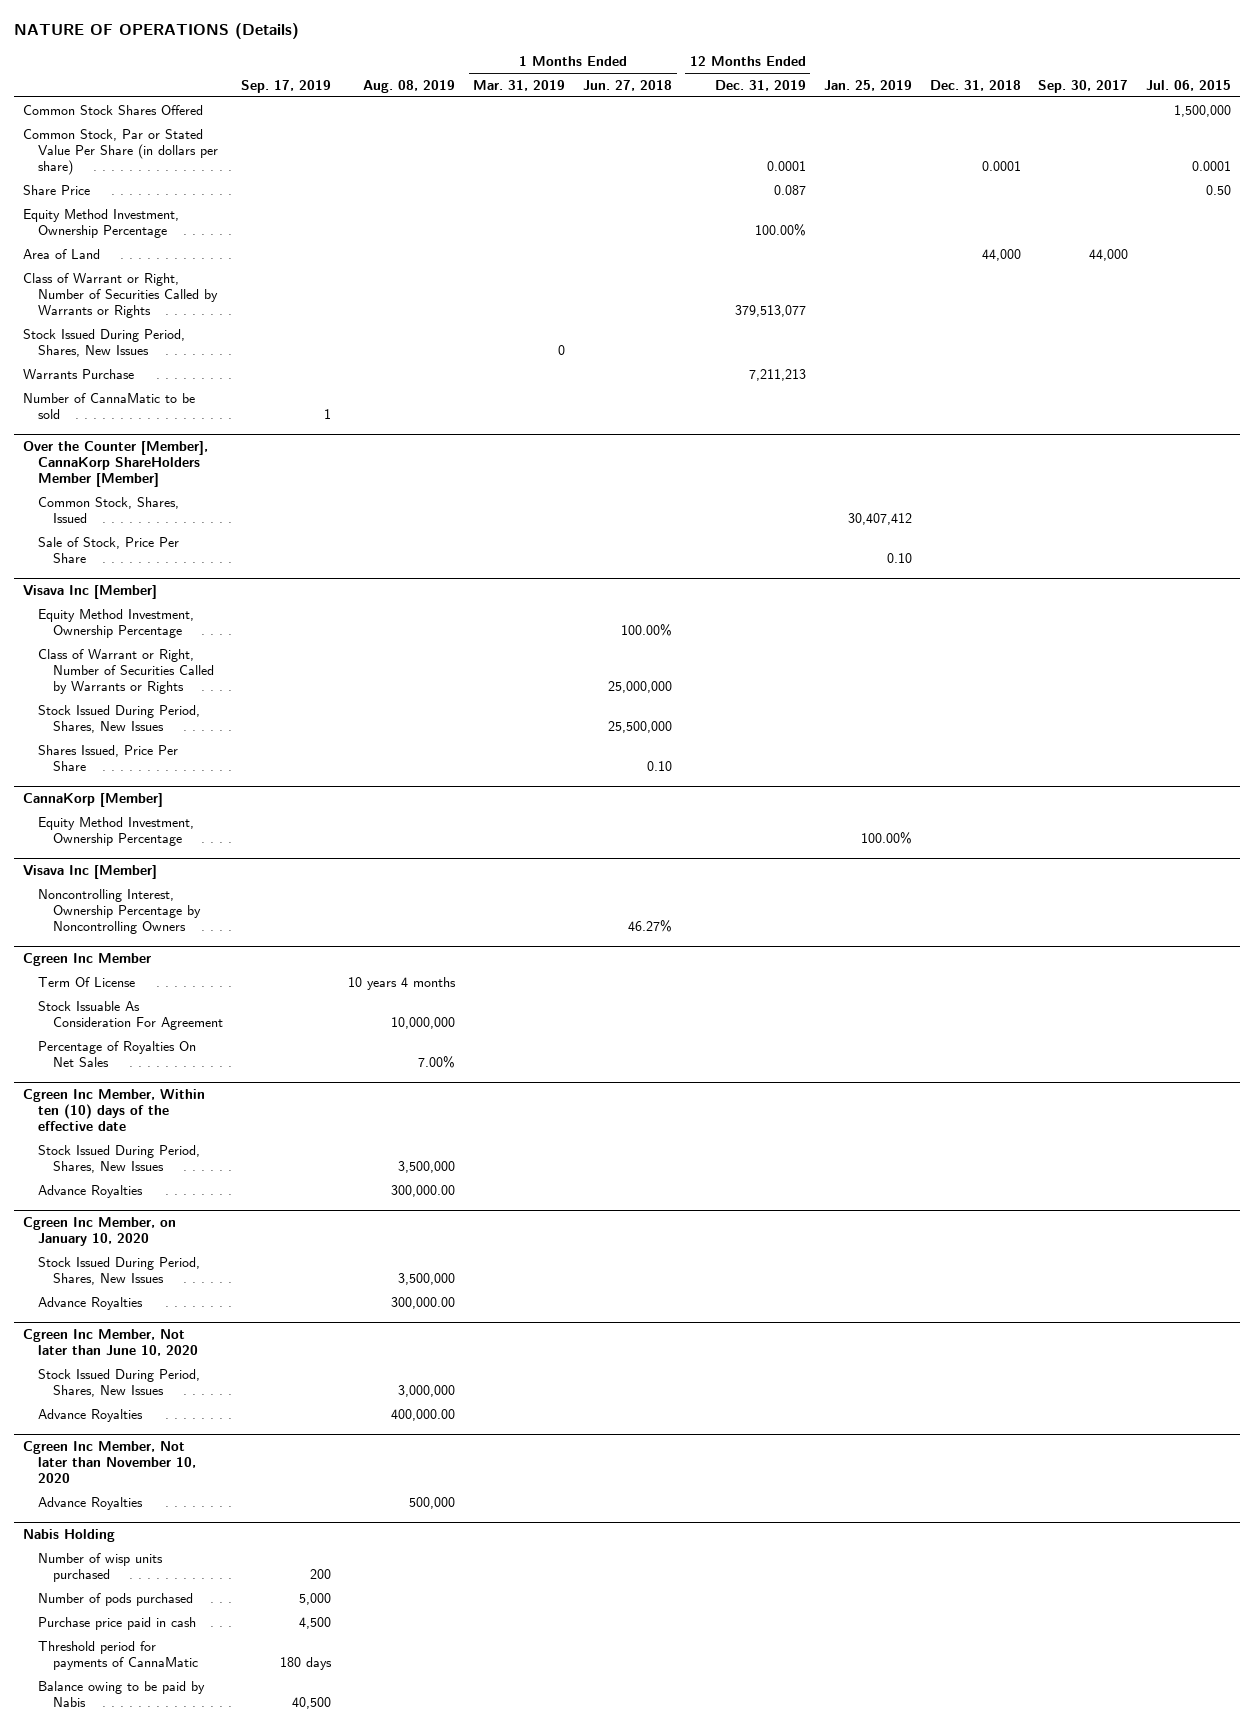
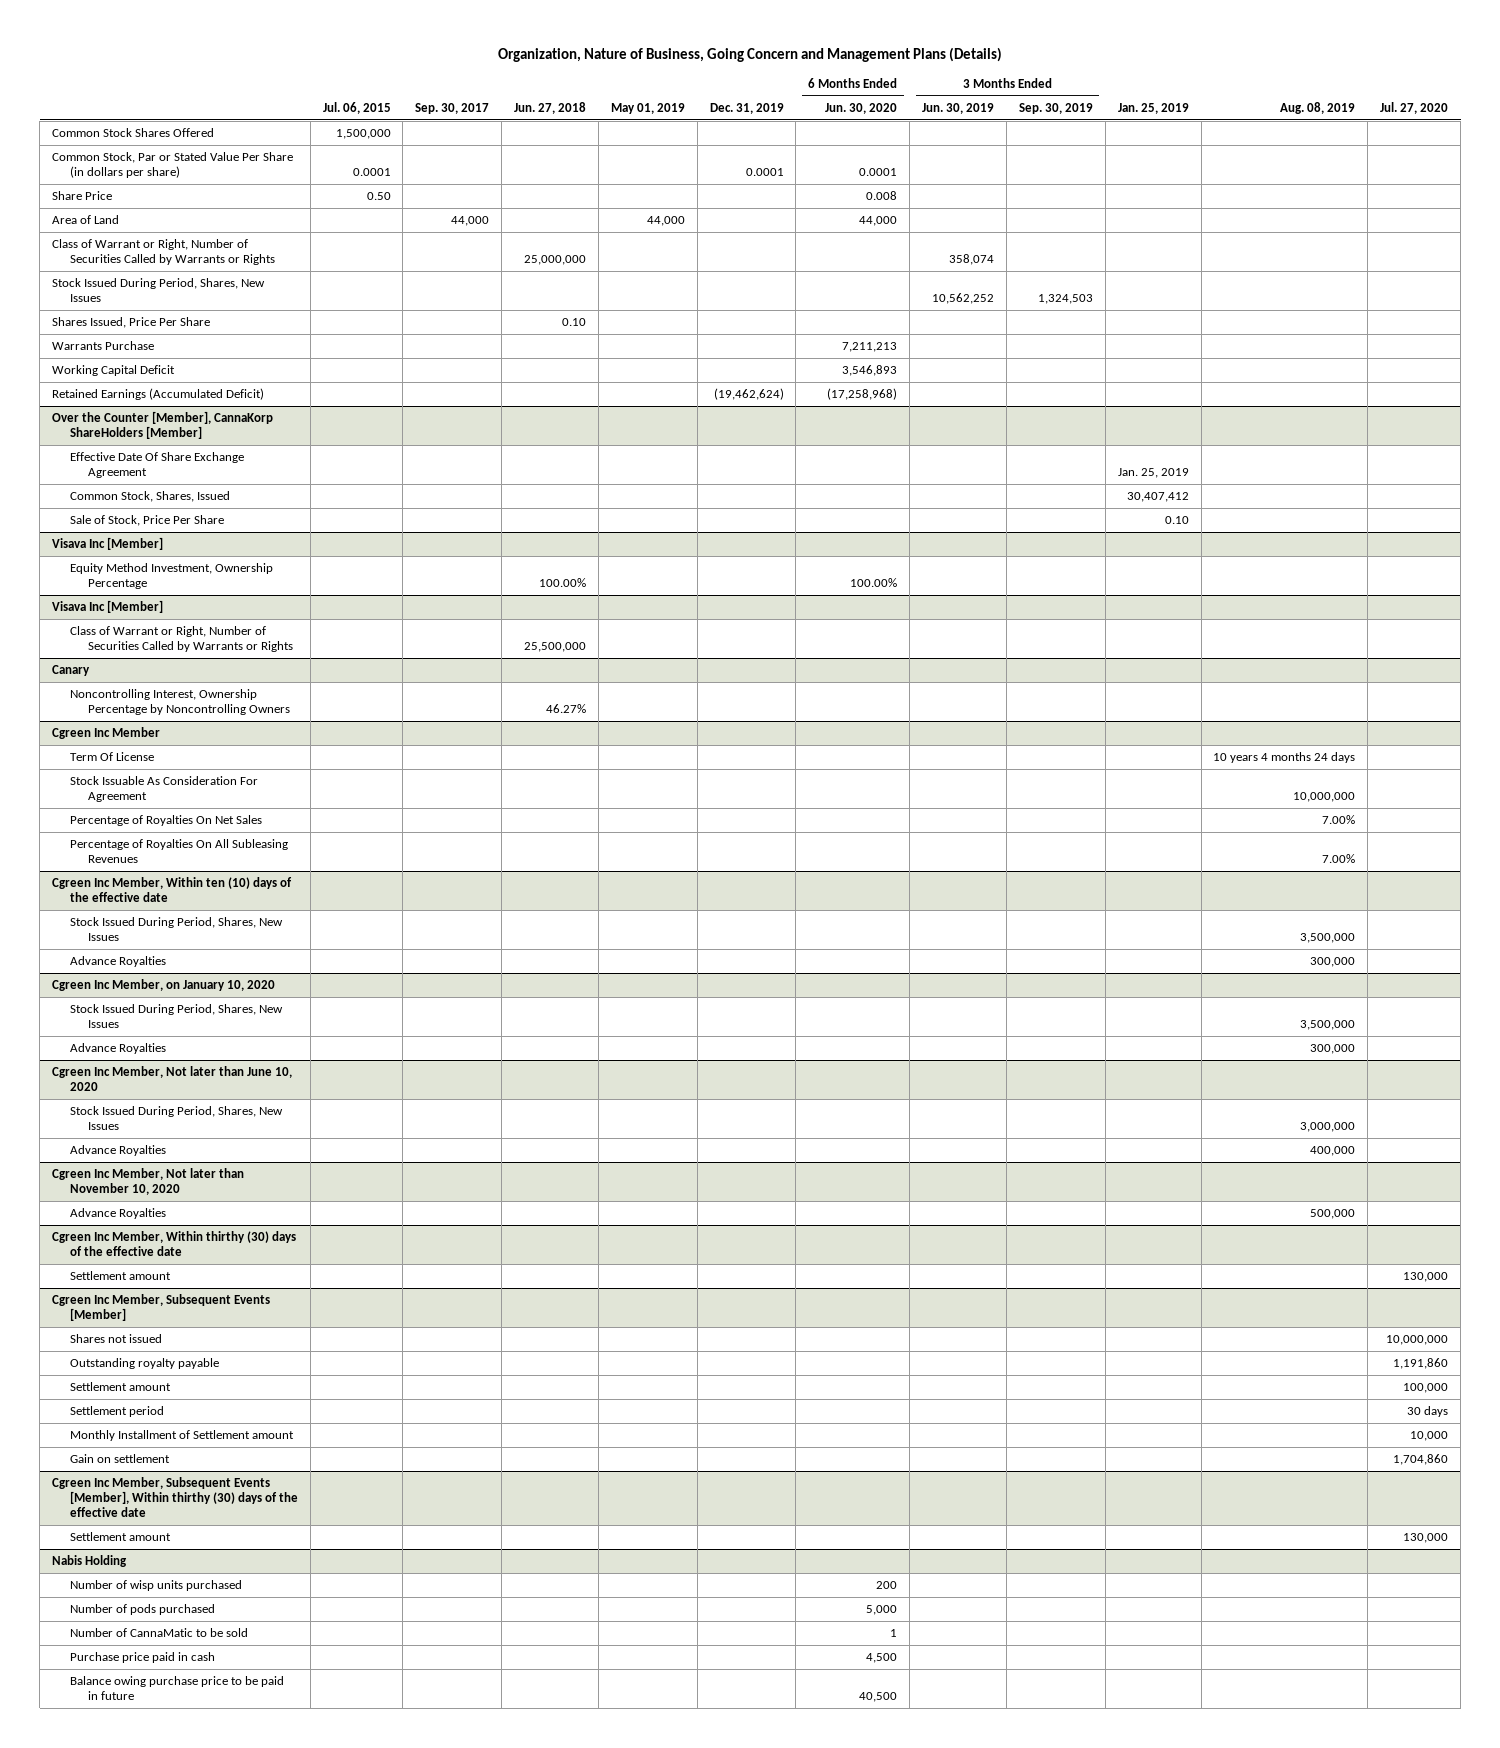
- NATURE OF OPERATIONS (Details)
+ Organization, Nature of Business, Going Concern and Management Plans (Details)
- | Sep. 17, 2019 | Aug. 08, 2019 | 1 Months Ended Mar. 31, 2019 | 1 Months Ended Jun. 27, 2018 | 12 Months Ended Dec. 31, 2019 | Jan. 25, 2019 | Dec. 31, 2018 | Sep. 30, 2017 | Jul. 06, 2015
+ | Jul. 06, 2015 | Sep. 30, 2017 | Jun. 27, 2018 | May 01, 2019 | Dec. 31, 2019 | 6 Months Ended Jun. 30, 2020 | 3 Months Ended Jun. 30, 2019 | 3 Months Ended Sep. 30, 2019 | Jan. 25, 2019 | Aug. 08, 2019 | Jul. 27, 2020
- Equity Method Investment, Ownership Percentage | | | | | 100.00% | | | |
+ Shares Issued, Price Per Share | | | 0.10 | | | | | | | |
- Number of CannaMatic to be sold | 1 | | | | | | | |
- Over the Counter [Member], CannaKorp ShareHolders Member [Member]
+ Working Capital Deficit | | | | | | 3,546,893 | | | | |
+ Retained Earnings (Accumulated Deficit) | | | | | (19,462,624) | (17,258,968) | | | | |
+ Over the Counter [Member], CannaKorp ShareHolders [Member]
+ Effective Date Of Share Exchange Agreement | | | | | | | | | Jan. 25, 2019 | |
@ Visava Inc [Member]
- Stock Issued During Period, Shares, New Issues | | | | 25,500,000 | | | | |
- Shares Issued, Price Per Share | | | | 0.10 | | | | |
- CannaKorp [Member]
- Equity Method Investment, Ownership Percentage | | | | | | 100.00% | | |
@ Visava Inc [Member]
- Noncontrolling Interest, Ownership Percentage by Noncontrolling Owners | | | | 46.27% | | | | |
moved down: Class of Warrant or Right, Number of Securities Called by Warrants or Rights | | | 25,500,000 | | | | | | | |
+ Canary
+ Noncontrolling Interest, Ownership Percentage by Noncontrolling Owners | | | 46.27% | | | | | | | |
@ Cgreen Inc Member
- Term Of License | | 10 years 4 months | | | | | | |
+ Term Of License | | | | | | | | | | 10 years 4 months 24 days |
+ Percentage of Royalties On All Subleasing Revenues | | | | | | | | | | 7.00% |
@ Cgreen Inc Member, Within ten (10) days of the effective date
- Advance Royalties | | 300,000.00 | | | | | | |
+ Advance Royalties | | | | | | | | | | 300,000 |
@ Cgreen Inc Member, on January 10, 2020
- Advance Royalties | | 300,000.00 | | | | | | |
+ Advance Royalties | | | | | | | | | | 300,000 |
@ Cgreen Inc Member, Not later than June 10, 2020
- Advance Royalties | | 400,000.00 | | | | | | |
+ Advance Royalties | | | | | | | | | | 400,000 |
+ Cgreen Inc Member, Within thirthy (30) days of the effective date
+ Settlement amount | | | | | | | | | | | 130,000
+ Cgreen Inc Member, Subsequent Events [Member]
+ Shares not issued | | | | | | | | | | | 10,000,000
+ Outstanding royalty payable | | | | | | | | | | | 1,191,860
+ Settlement amount | | | | | | | | | | | 100,000
+ Settlement period | | | | | | | | | | | 30 days
+ Monthly Installment of Settlement amount | | | | | | | | | | | 10,000
+ Gain on settlement | | | | | | | | | | | 1,704,860
+ Cgreen Inc Member, Subsequent Events [Member], Within thirthy (30) days of the effective date
+ Settlement amount | | | | | | | | | | | 130,000
@ Nabis Holding
+ Number of CannaMatic to be sold | | | | | | 1 | | | | |
- Threshold period for payments of CannaMatic | 180 days | | | | | | | |
- Balance owing to be paid by Nabis | 40,500 | | | | | | | |
+ Balance owing purchase price to be paid in future | | | | | | 40,500 | | | | |

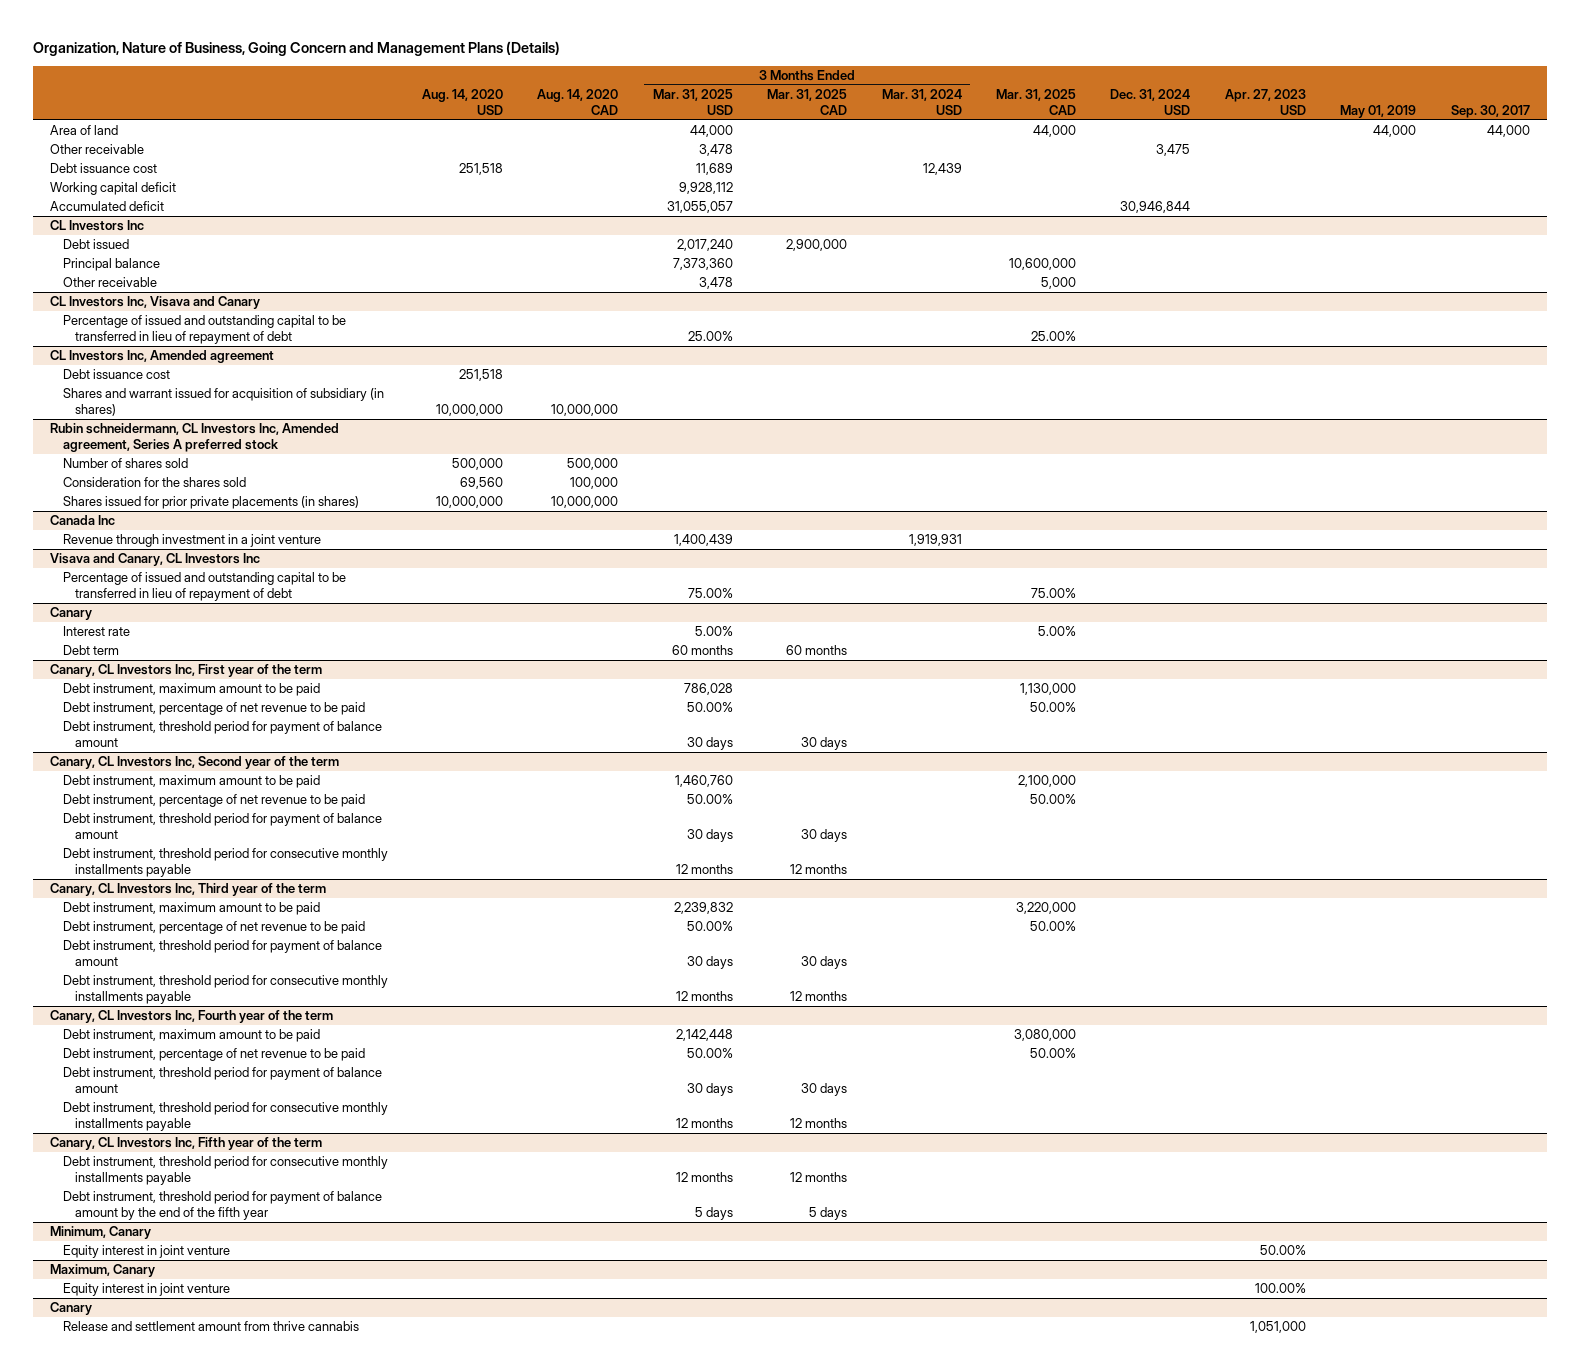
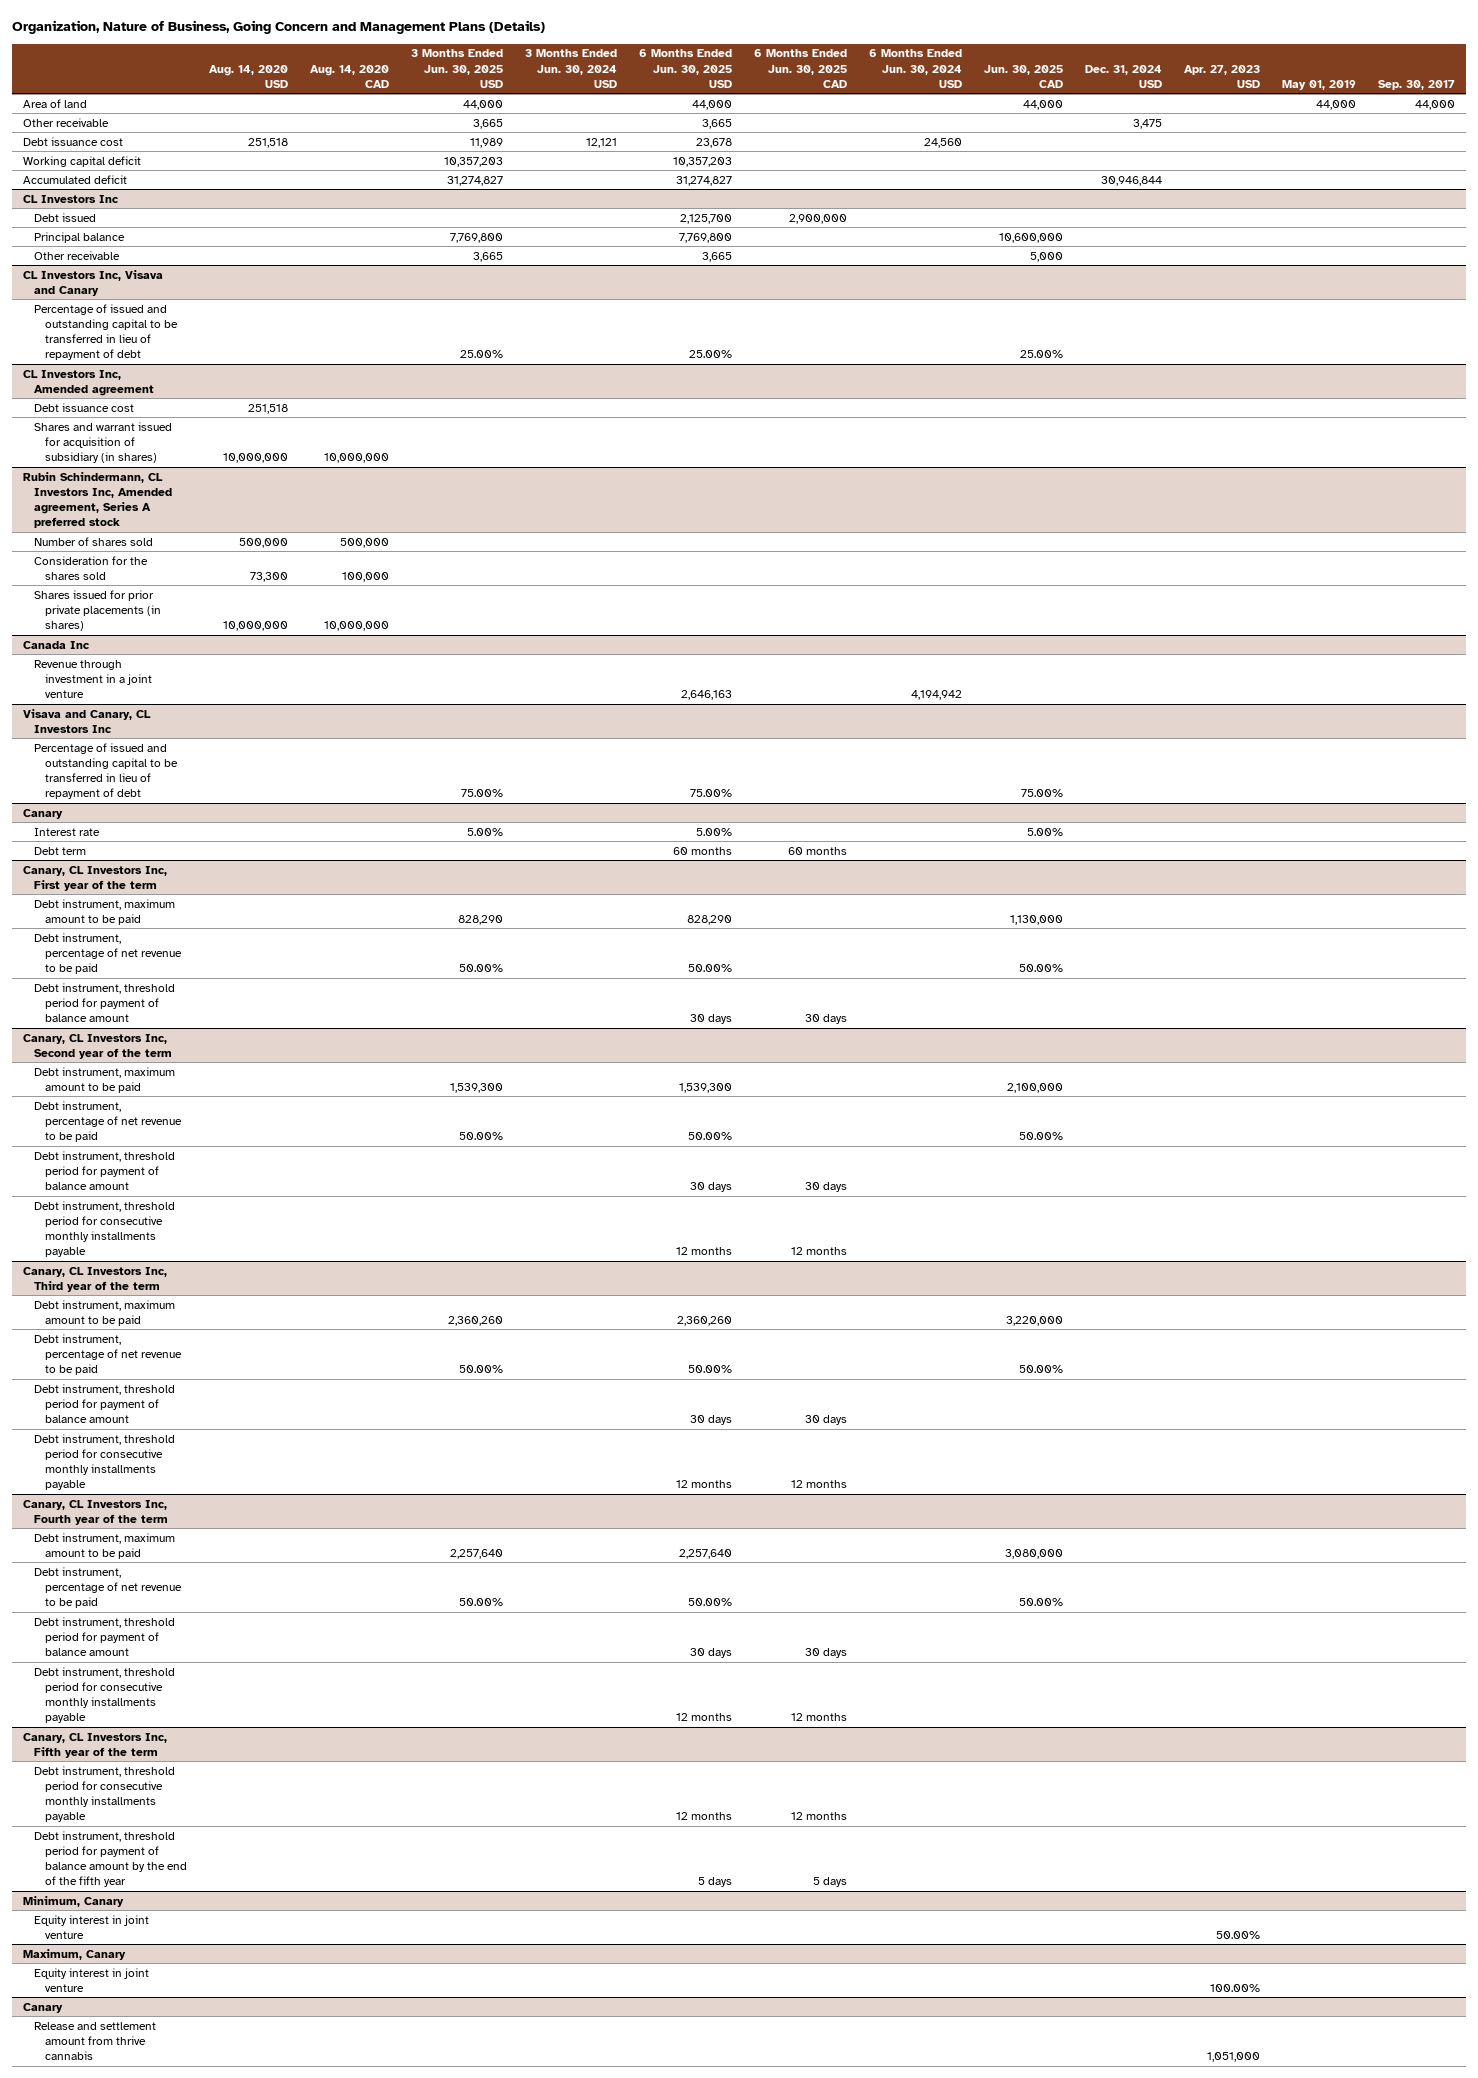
- | Aug. 14, 2020 USD | Aug. 14, 2020 CAD | 3 Months Ended Mar. 31, 2025 USD | 3 Months Ended Mar. 31, 2025 CAD | 3 Months Ended Mar. 31, 2024 USD | Mar. 31, 2025 CAD | Dec. 31, 2024 USD | Apr. 27, 2023 USD | May 01, 2019 | Sep. 30, 2017
+ | Aug. 14, 2020 USD | Aug. 14, 2020 CAD | 3 Months Ended Jun. 30, 2025 USD | 3 Months Ended Jun. 30, 2024 USD | 6 Months Ended Jun. 30, 2025 USD | 6 Months Ended Jun. 30, 2025 CAD | 6 Months Ended Jun. 30, 2024 USD | Jun. 30, 2025 CAD | Dec. 31, 2024 USD | Apr. 27, 2023 USD | May 01, 2019 | Sep. 30, 2017
- Rubin schneidermann, CL Investors Inc, Amended agreement, Series A preferred stock
+ Rubin Schindermann, CL Investors Inc, Amended agreement, Series A preferred stock
- Consideration for the shares sold | 69,560 | 100,000 | | | | | | | |
+ Consideration for the shares sold | 73,300 | 100,000 | | | | | | | | | |

